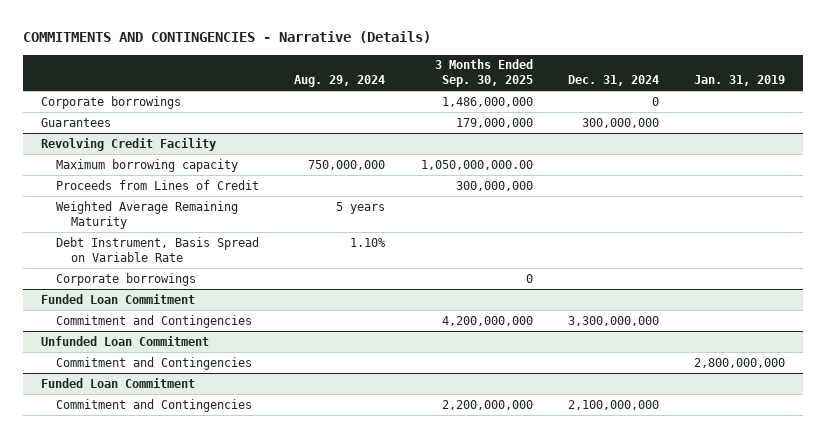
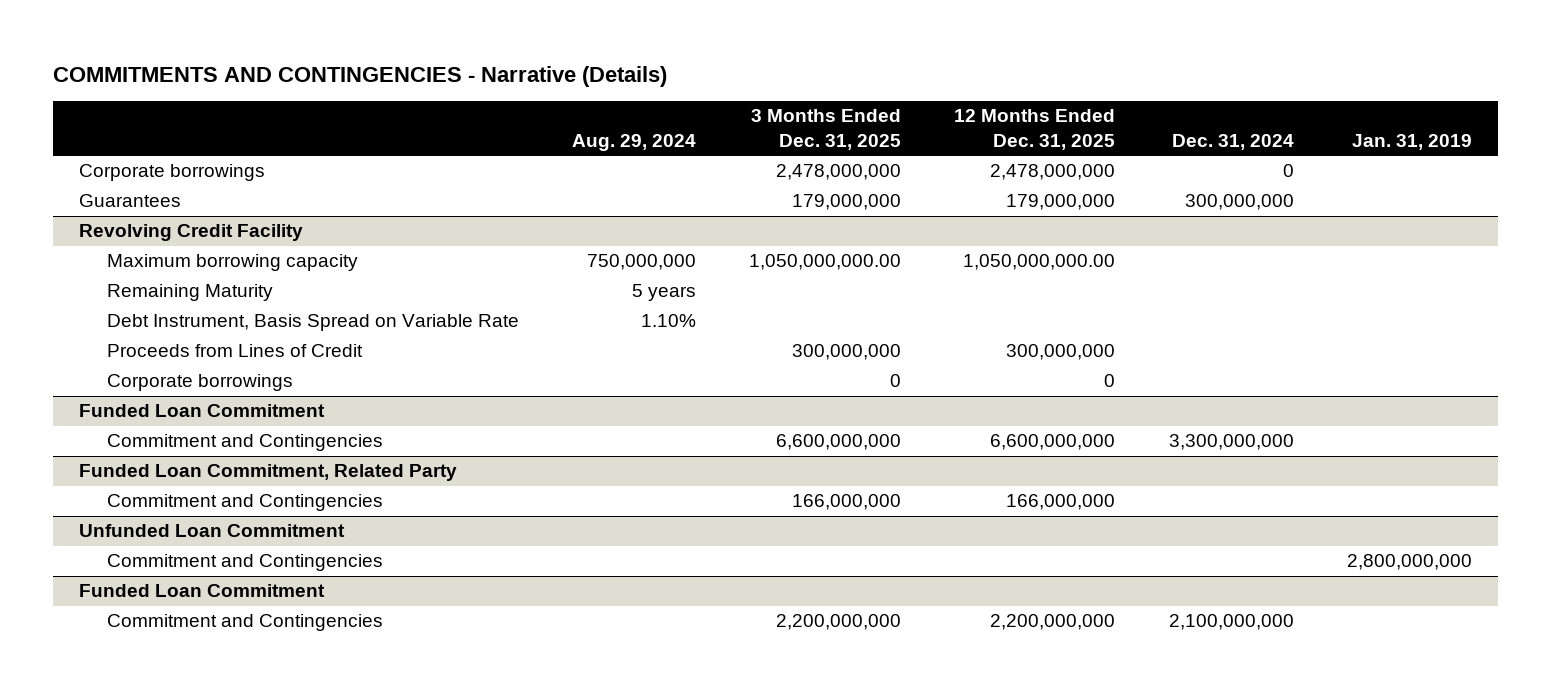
- | Aug. 29, 2024 | 3 Months Ended Sep. 30, 2025 | Dec. 31, 2024 | Jan. 31, 2019
+ | Aug. 29, 2024 | 3 Months Ended Dec. 31, 2025 | 12 Months Ended Dec. 31, 2025 | Dec. 31, 2024 | Jan. 31, 2019
@ Revolving Credit Facility
- Weighted Average Remaining Maturity | 5 years | | |
+ Remaining Maturity | 5 years | | | |
moved down: Proceeds from Lines of Credit | | 300,000,000 | 300,000,000 | |
+ Funded Loan Commitment, Related Party
+ Commitment and Contingencies | | 166,000,000 | 166,000,000 | |

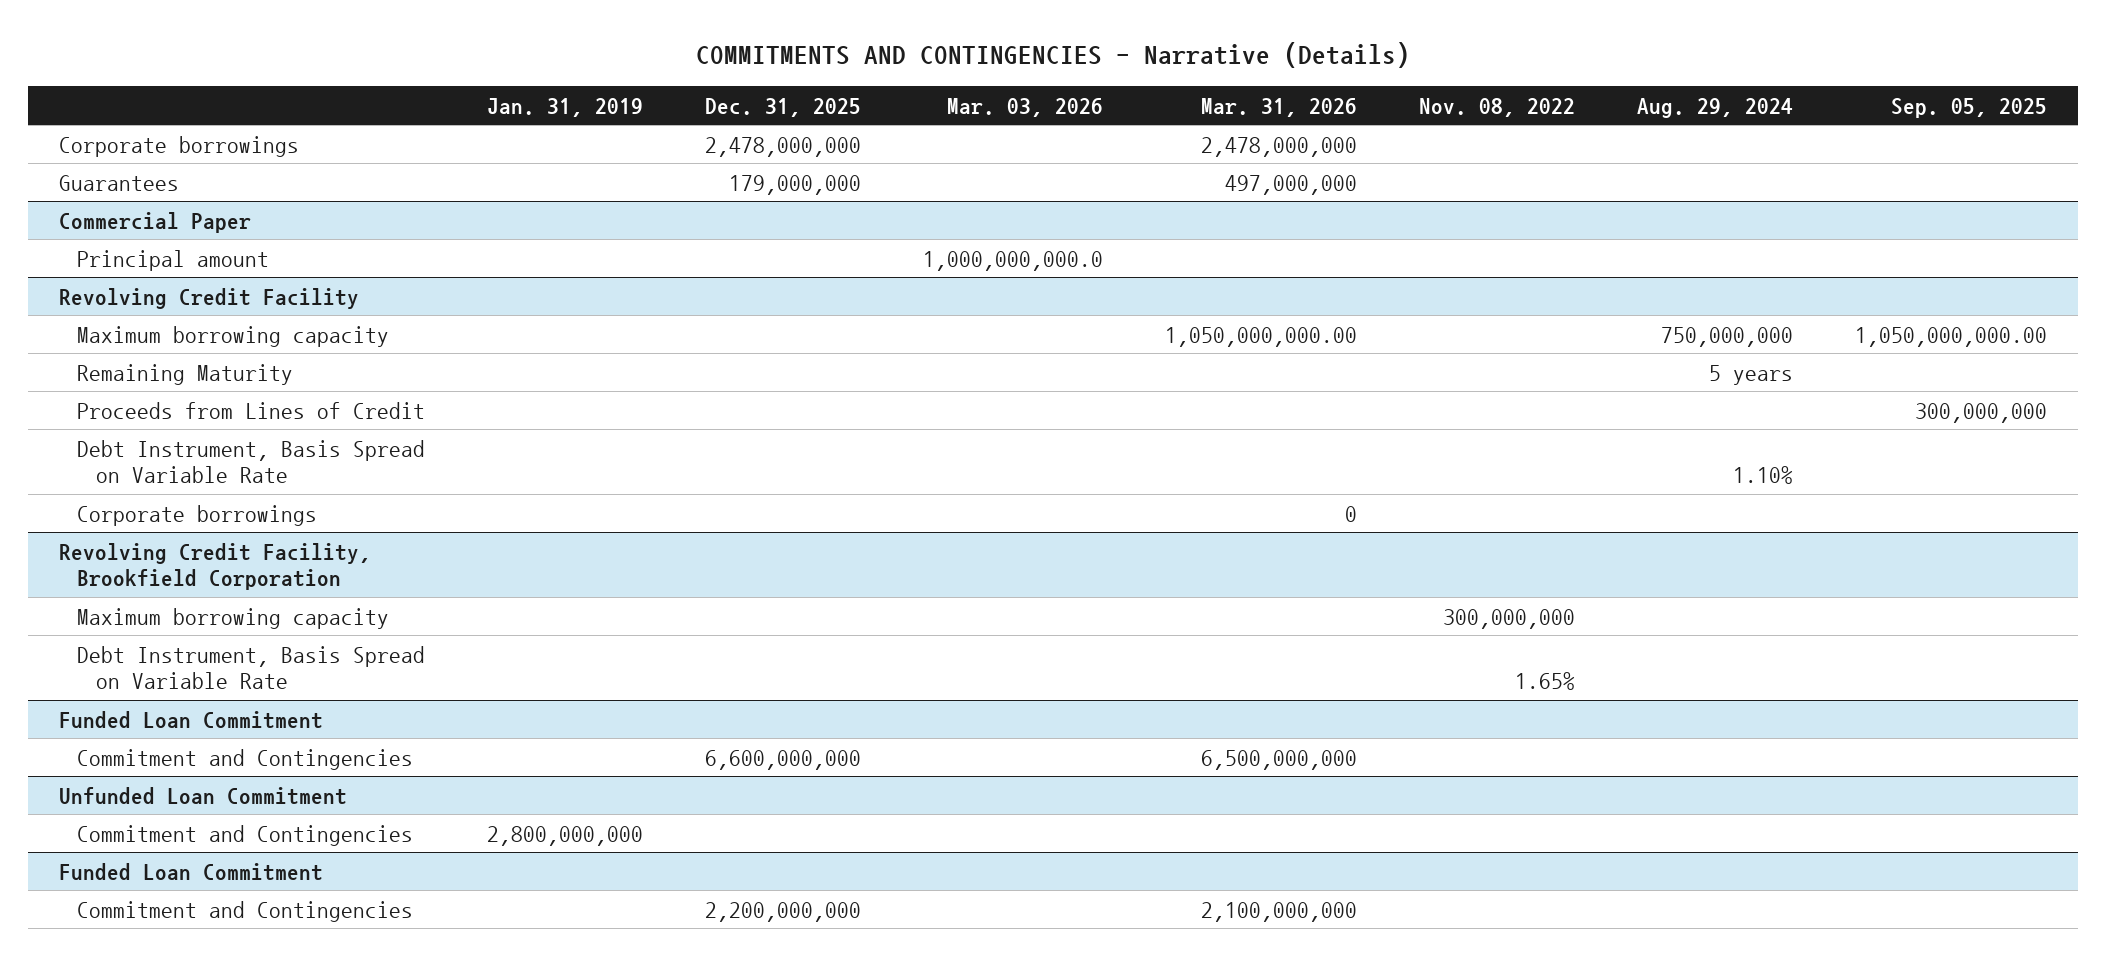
- | Aug. 29, 2024 | 3 Months Ended Dec. 31, 2025 | 12 Months Ended Dec. 31, 2025 | Dec. 31, 2024 | Jan. 31, 2019
+ | Jan. 31, 2019 | Dec. 31, 2025 | Mar. 03, 2026 | Mar. 31, 2026 | Nov. 08, 2022 | Aug. 29, 2024 | Sep. 05, 2025
+ Commercial Paper
+ Principal amount | | | 1,000,000,000.0 | | | |
@ Revolving Credit Facility
moved down: Debt Instrument, Basis Spread on Variable Rate | | | | | | 1.10% |
+ Revolving Credit Facility, Brookfield Corporation
+ Maximum borrowing capacity | | | | | 300,000,000 | |
+ Debt Instrument, Basis Spread on Variable Rate | | | | | 1.65% | |
- Funded Loan Commitment, Related Party
- Commitment and Contingencies | | 166,000,000 | 166,000,000 | |

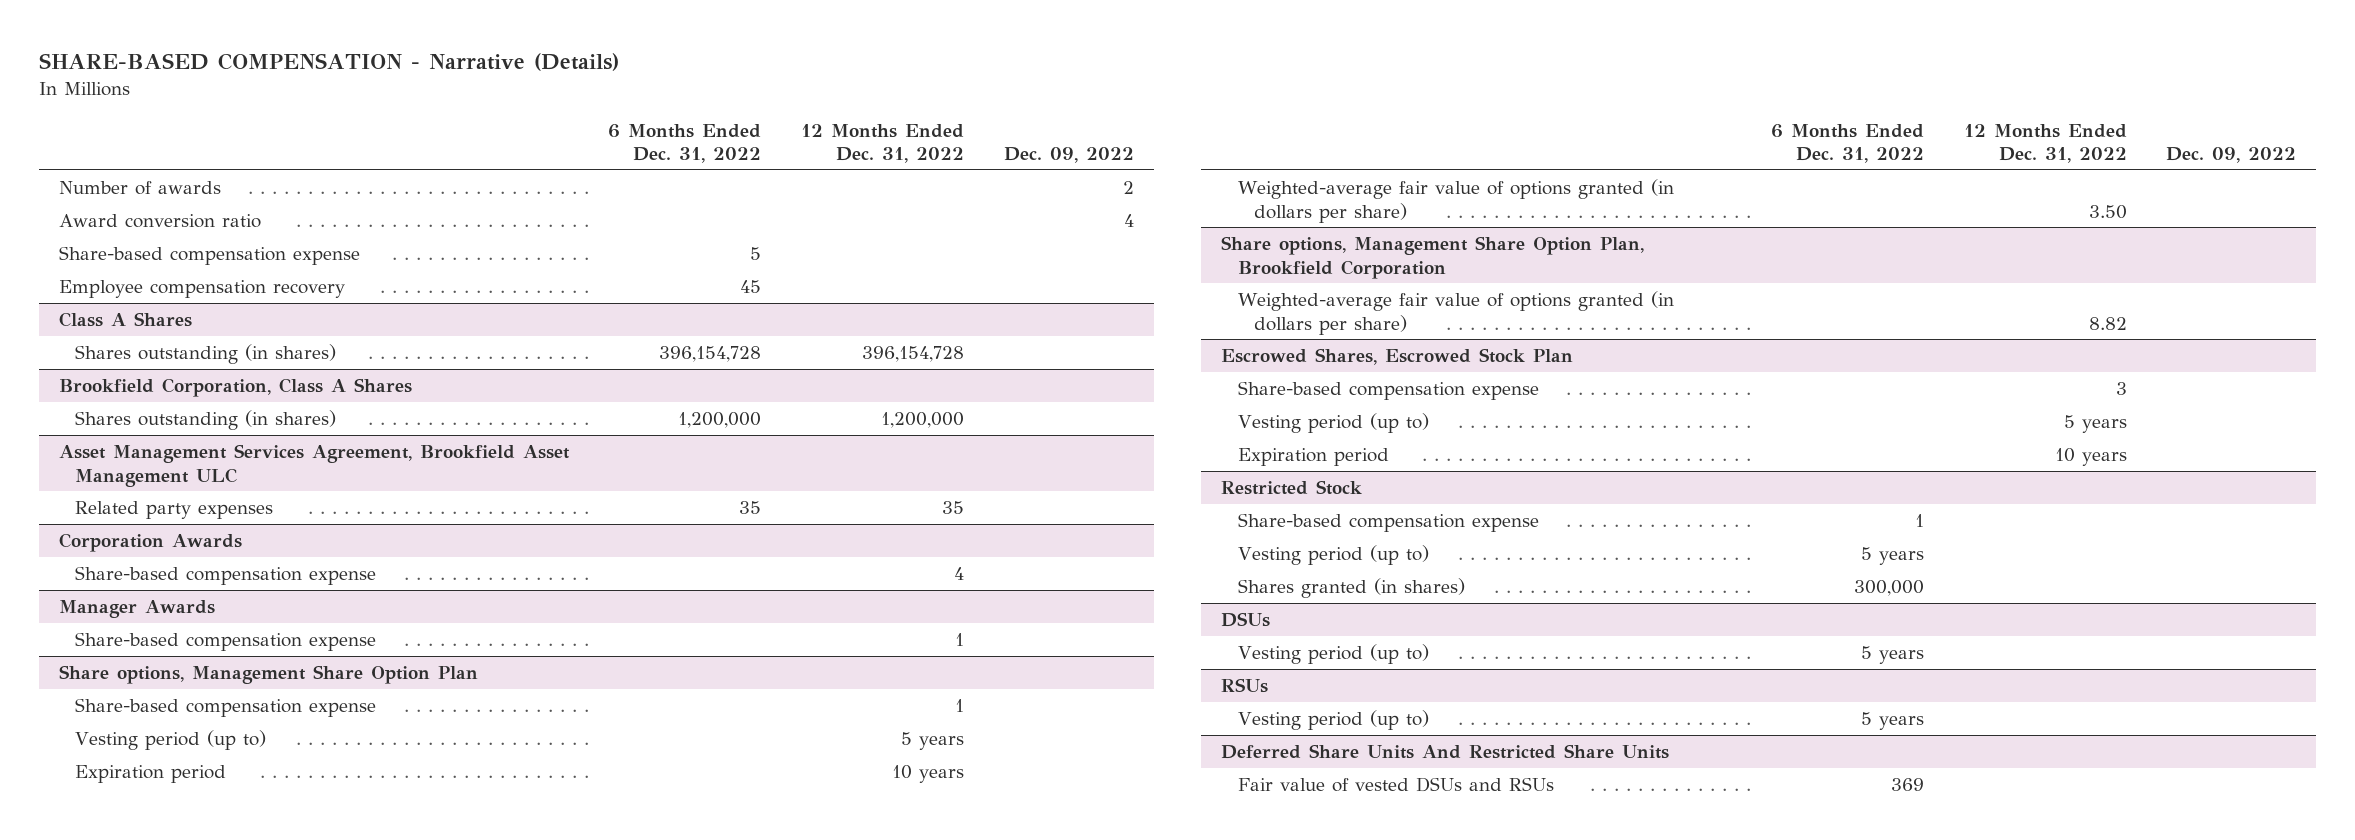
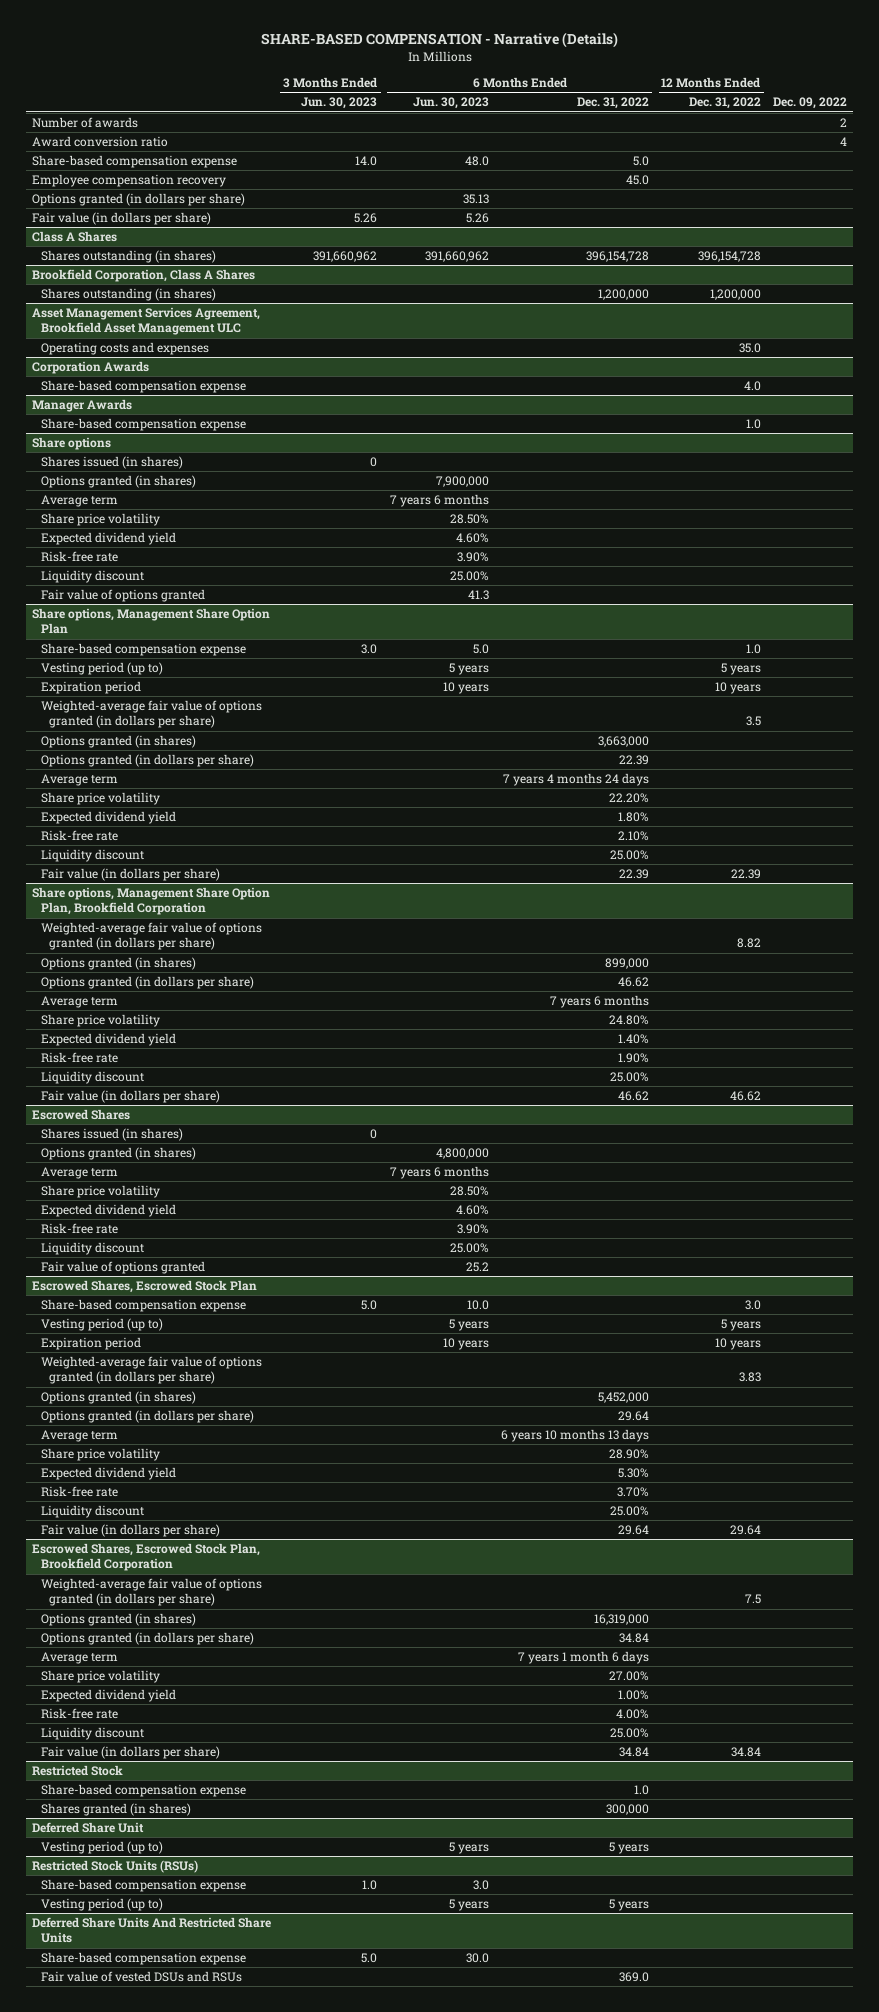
- | 6 Months Ended Dec. 31, 2022 | 12 Months Ended Dec. 31, 2022 | Dec. 09, 2022
+ | 3 Months Ended Jun. 30, 2023 | 6 Months Ended Jun. 30, 2023 | 6 Months Ended Dec. 31, 2022 | 12 Months Ended Dec. 31, 2022 | Dec. 09, 2022
- Share-based compensation expense | 5 | |
- Employee compensation recovery | 45 | |
+ Share-based compensation expense | 14.0 | 48.0 | 5.0 | |
+ Employee compensation recovery | | | 45.0 | |
+ Options granted (in dollars per share) | | 35.13 | | |
+ Fair value (in dollars per share) | 5.26 | 5.26 | | |
@ Asset Management Services Agreement, Brookfield Asset Management ULC
- Related party expenses | 35 | 35 |
+ Operating costs and expenses | | | | 35.0 |
@ Corporation Awards
- Share-based compensation expense | | 4 |
+ Share-based compensation expense | | | | 4.0 |
@ Manager Awards
- Share-based compensation expense | | 1 |
+ Share-based compensation expense | | | | 1.0 |
+ Share options
+ Shares issued (in shares) | 0 | | | |
+ Options granted (in shares) | | 7,900,000 | | |
+ Average term | | 7 years 6 months | | |
+ Share price volatility | | 28.50% | | |
+ Expected dividend yield | | 4.60% | | |
+ Risk-free rate | | 3.90% | | |
+ Liquidity discount | | 25.00% | | |
+ Fair value of options granted | | 41.3 | | |
@ Share options, Management Share Option Plan
- Share-based compensation expense | | 1 |
+ Share-based compensation expense | 3.0 | 5.0 | | 1.0 |
- Weighted-average fair value of options granted (in dollars per share) | | 3.50 |
+ Weighted-average fair value of options granted (in dollars per share) | | | | 3.5 |
+ Options granted (in shares) | | | 3,663,000 | |
+ Options granted (in dollars per share) | | | 22.39 | |
+ Average term | | | 7 years 4 months 24 days | |
+ Share price volatility | | | 22.20% | |
+ Expected dividend yield | | | 1.80% | |
+ Risk-free rate | | | 2.10% | |
+ Liquidity discount | | | 25.00% | |
+ Fair value (in dollars per share) | | | 22.39 | 22.39 |
@ Share options, Management Share Option Plan, Brookfield Corporation
+ Options granted (in shares) | | | 899,000 | |
+ Options granted (in dollars per share) | | | 46.62 | |
+ Average term | | | 7 years 6 months | |
+ Share price volatility | | | 24.80% | |
+ Expected dividend yield | | | 1.40% | |
+ Risk-free rate | | | 1.90% | |
+ Liquidity discount | | | 25.00% | |
+ Fair value (in dollars per share) | | | 46.62 | 46.62 |
+ Escrowed Shares
+ Shares issued (in shares) | 0 | | | |
+ Options granted (in shares) | | 4,800,000 | | |
+ Average term | | 7 years 6 months | | |
+ Share price volatility | | 28.50% | | |
+ Expected dividend yield | | 4.60% | | |
+ Risk-free rate | | 3.90% | | |
+ Liquidity discount | | 25.00% | | |
+ Fair value of options granted | | 25.2 | | |
@ Escrowed Shares, Escrowed Stock Plan
- Share-based compensation expense | | 3 |
+ Share-based compensation expense | 5.0 | 10.0 | | 3.0 |
+ Weighted-average fair value of options granted (in dollars per share) | | | | 3.83 |
+ Options granted (in shares) | | | 5,452,000 | |
+ Options granted (in dollars per share) | | | 29.64 | |
+ Average term | | | 6 years 10 months 13 days | |
+ Share price volatility | | | 28.90% | |
+ Expected dividend yield | | | 5.30% | |
+ Risk-free rate | | | 3.70% | |
+ Liquidity discount | | | 25.00% | |
+ Fair value (in dollars per share) | | | 29.64 | 29.64 |
+ Escrowed Shares, Escrowed Stock Plan, Brookfield Corporation
+ Weighted-average fair value of options granted (in dollars per share) | | | | 7.5 |
+ Options granted (in shares) | | | 16,319,000 | |
+ Options granted (in dollars per share) | | | 34.84 | |
+ Average term | | | 7 years 1 month 6 days | |
+ Share price volatility | | | 27.00% | |
+ Expected dividend yield | | | 1.00% | |
+ Risk-free rate | | | 4.00% | |
+ Liquidity discount | | | 25.00% | |
+ Fair value (in dollars per share) | | | 34.84 | 34.84 |
@ Restricted Stock
- Share-based compensation expense | 1 | |
- Vesting period (up to) | 5 years | |
+ Share-based compensation expense | | | 1.0 | |
- DSUs
+ Deferred Share Unit
- RSUs
+ Restricted Stock Units (RSUs)
+ Share-based compensation expense | 1.0 | 3.0 | | |
@ Deferred Share Units And Restricted Share Units
- Fair value of vested DSUs and RSUs | 369 | |
+ Share-based compensation expense | 5.0 | 30.0 | | |
+ Fair value of vested DSUs and RSUs | | | 369.0 | |

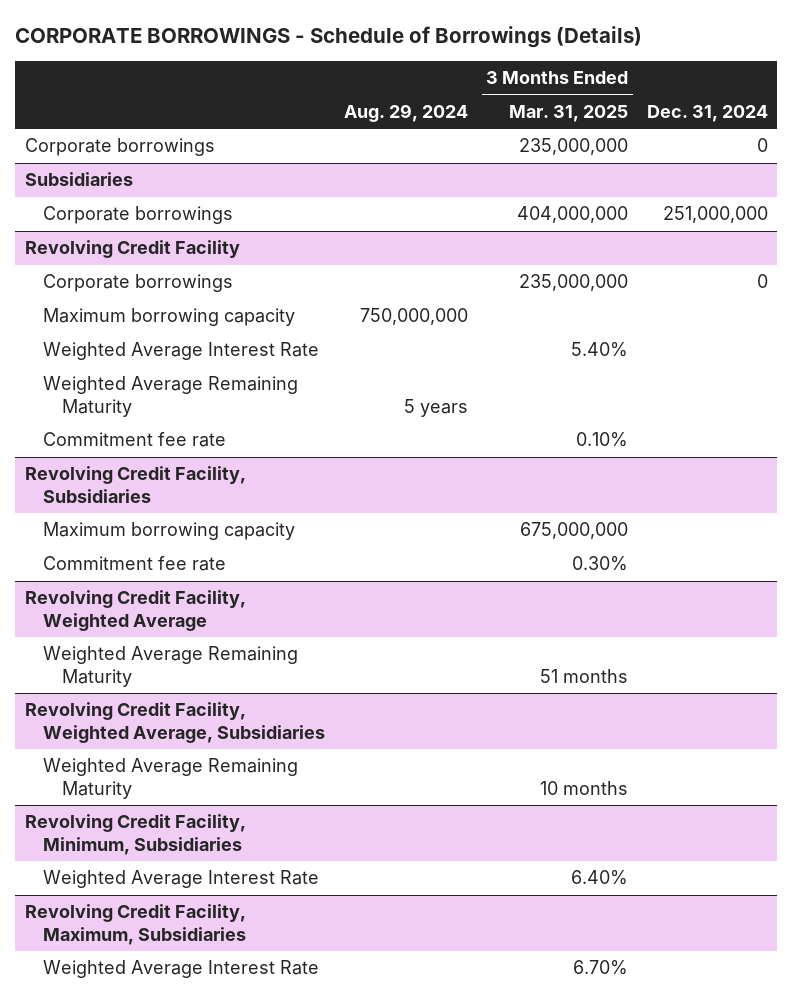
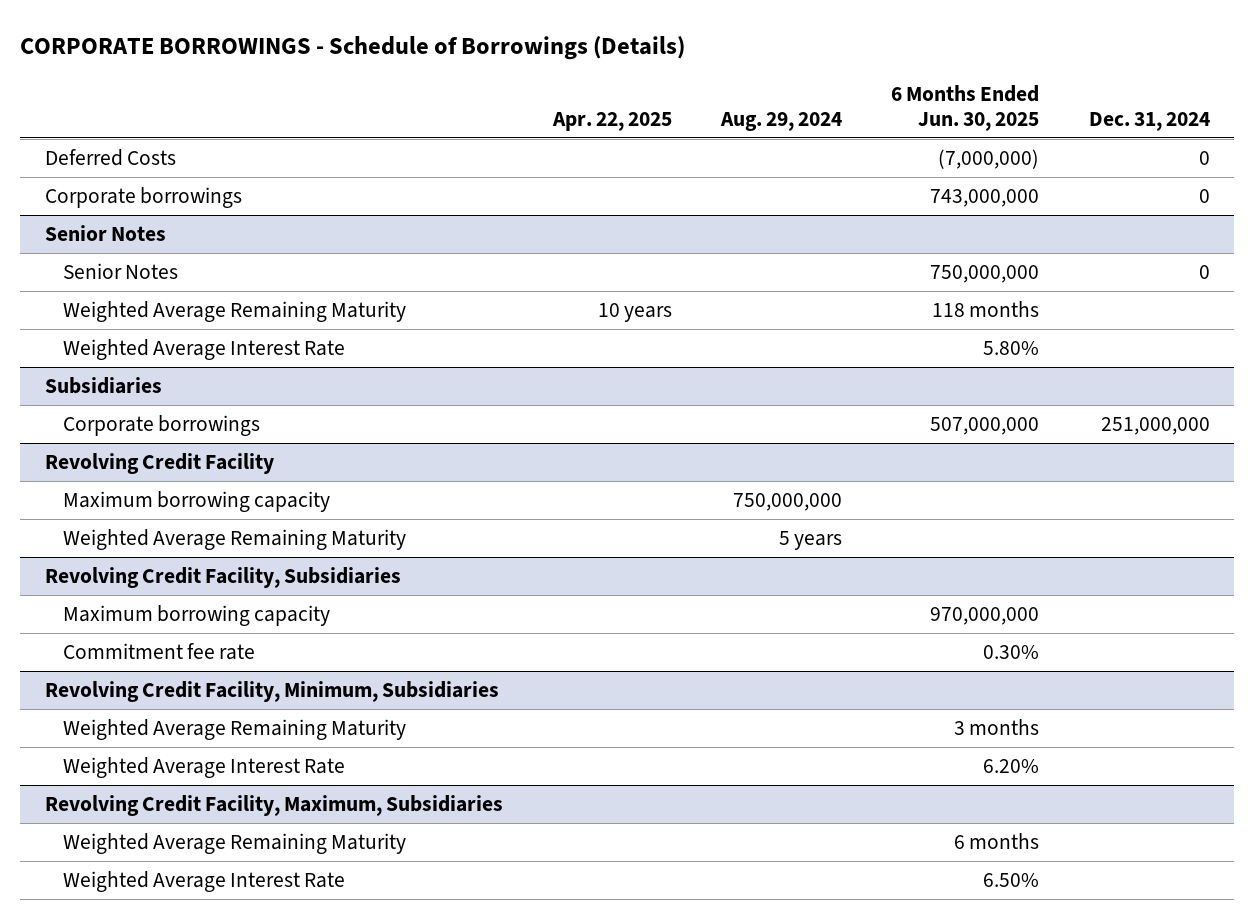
- | Aug. 29, 2024 | 3 Months Ended Mar. 31, 2025 | Dec. 31, 2024
+ | Apr. 22, 2025 | Aug. 29, 2024 | 6 Months Ended Jun. 30, 2025 | Dec. 31, 2024
+ Deferred Costs | | | (7,000,000) | 0
+ Senior Notes
+ Senior Notes | | | 750,000,000 | 0
+ Weighted Average Remaining Maturity | 10 years | | 118 months |
+ Weighted Average Interest Rate | | | 5.80% |
@ Revolving Credit Facility
- Corporate borrowings | | 235,000,000 | 0
- Weighted Average Interest Rate | | 5.40% |
- Commitment fee rate | | 0.10% |
- Revolving Credit Facility, Weighted Average
- Weighted Average Remaining Maturity | | 51 months |
- Revolving Credit Facility, Weighted Average, Subsidiaries
- Weighted Average Remaining Maturity | | 10 months |
@ Revolving Credit Facility, Minimum, Subsidiaries
+ Weighted Average Remaining Maturity | | | 3 months |
@ Revolving Credit Facility, Maximum, Subsidiaries
+ Weighted Average Remaining Maturity | | | 6 months |

